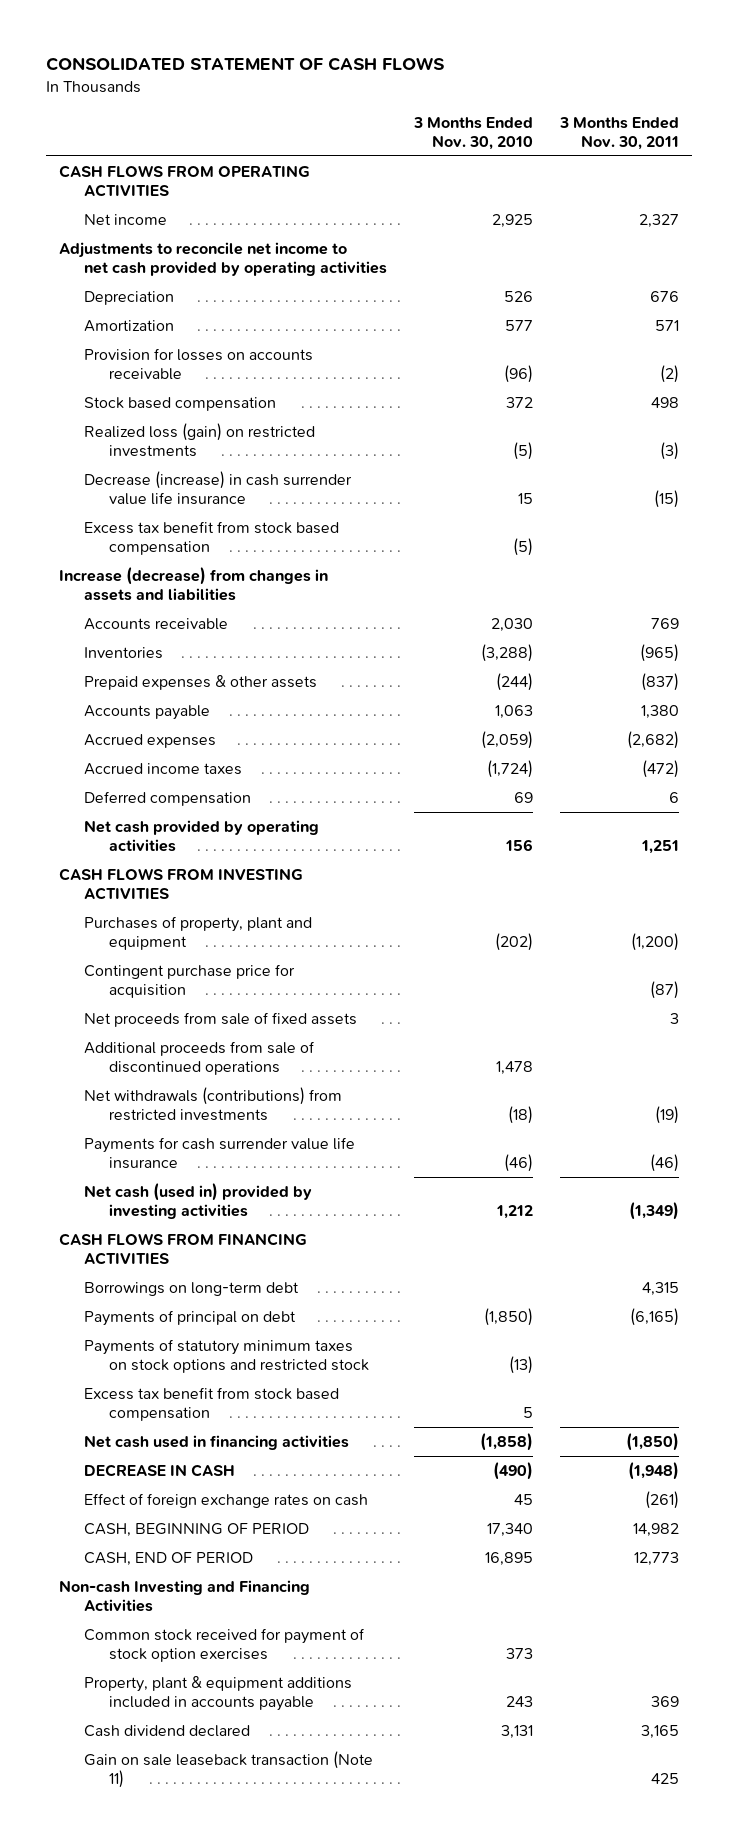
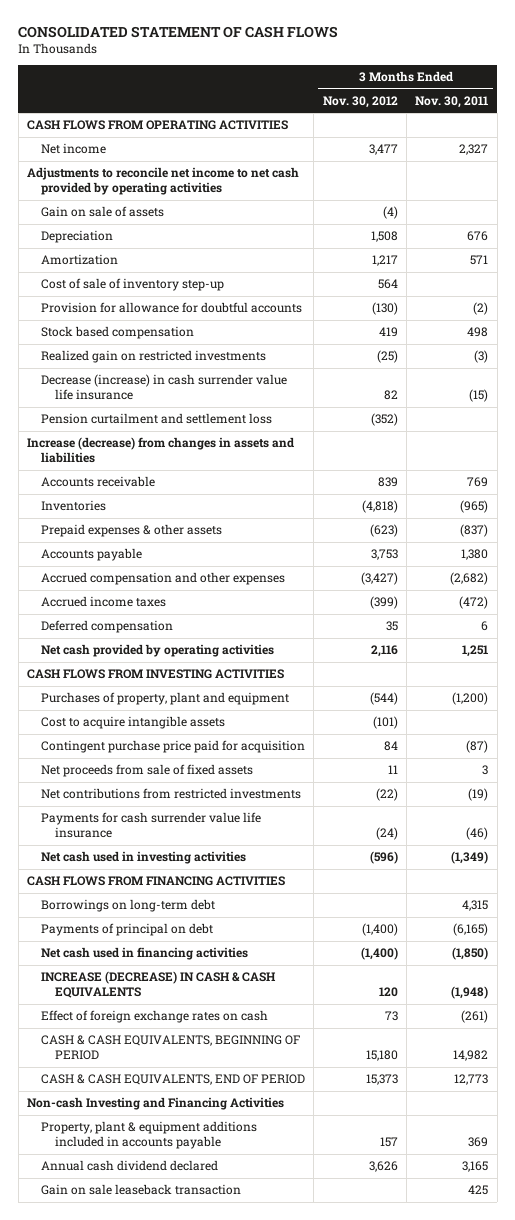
- | 3 Months Ended Nov. 30, 2010 | 3 Months Ended Nov. 30, 2011
+ | 3 Months Ended Nov. 30, 2012 | 3 Months Ended Nov. 30, 2011
+ Gain on sale of assets | (4) |
- Provision for losses on accounts receivable | (96) | (2)
+ Cost of sale of inventory step-up | 564 |
+ Provision for allowance for doubtful accounts | (130) | (2)
- Realized loss (gain) on restricted investments | (5) | (3)
+ Realized gain on restricted investments | (25) | (3)
- Excess tax benefit from stock based compensation | (5) |
+ Pension curtailment and settlement loss | (352) |
- Accrued expenses | (2,059) | (2,682)
+ Accrued compensation and other expenses | (3,427) | (2,682)
- Contingent purchase price for acquisition | | (87)
+ Cost to acquire intangible assets | (101) |
+ Contingent purchase price paid for acquisition | 84 | (87)
- Additional proceeds from sale of discontinued operations | 1,478 |
- Net withdrawals (contributions) from restricted investments | (18) | (19)
+ Net contributions from restricted investments | (22) | (19)
- Net cash (used in) provided by investing activities | 1,212 | (1,349)
+ Net cash used in investing activities | (596) | (1,349)
- Payments of statutory minimum taxes on stock options and restricted stock | (13) |
- Excess tax benefit from stock based compensation | 5 |
- DECREASE IN CASH | (490) | (1,948)
+ INCREASE (DECREASE) IN CASH & CASH EQUIVALENTS | 120 | (1,948)
- CASH, BEGINNING OF PERIOD | 17,340 | 14,982
- CASH, END OF PERIOD | 16,895 | 12,773
+ CASH & CASH EQUIVALENTS, BEGINNING OF PERIOD | 15,180 | 14,982
+ CASH & CASH EQUIVALENTS, END OF PERIOD | 15,373 | 12,773
- Common stock received for payment of stock option exercises | 373 |
- Cash dividend declared | 3,131 | 3,165
- Gain on sale leaseback transaction (Note 11) | | 425
+ Annual cash dividend declared | 3,626 | 3,165
+ Gain on sale leaseback transaction | | 425

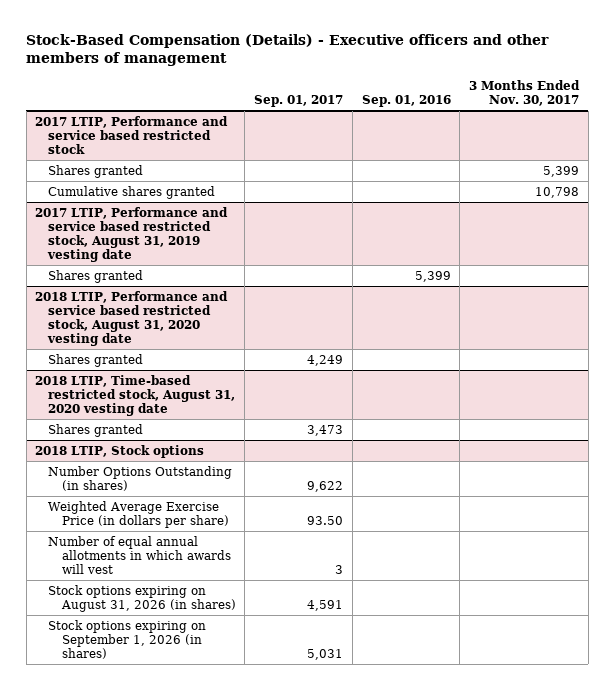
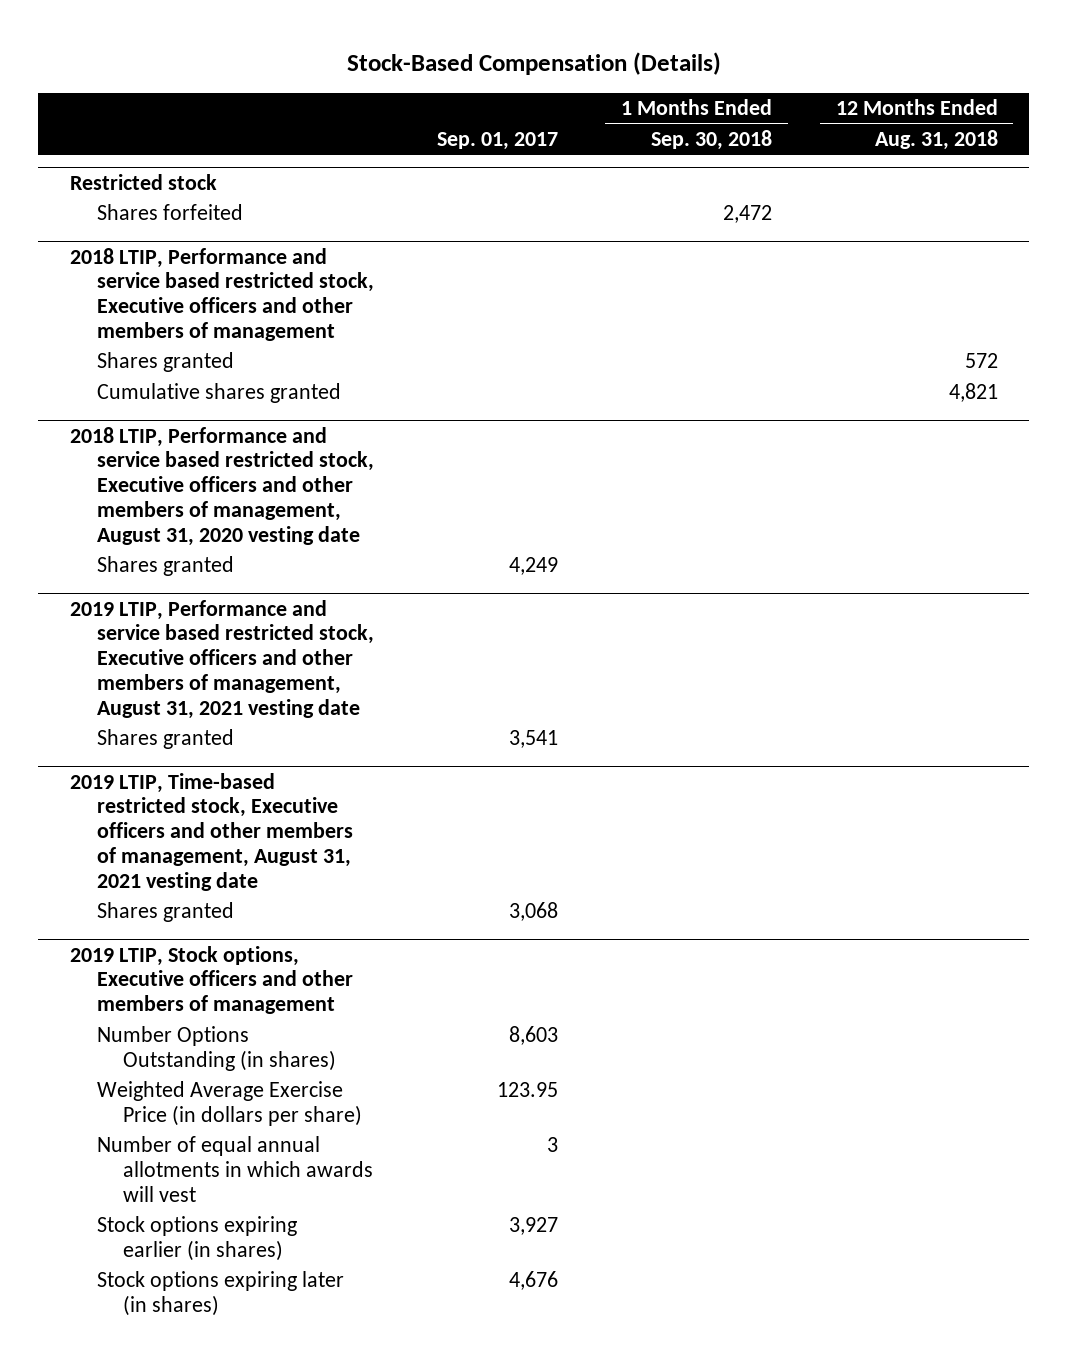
- Stock-Based Compensation (Details) - Executive officers and other members of management
+ Stock-Based Compensation (Details)
- | Sep. 01, 2017 | Sep. 01, 2016 | 3 Months Ended Nov. 30, 2017
+ | Sep. 01, 2017 | 1 Months Ended Sep. 30, 2018 | 12 Months Ended Aug. 31, 2018
- 2017 LTIP, Performance and service based restricted stock
+ Restricted stock
+ Shares forfeited | | 2,472 |
+ 2018 LTIP, Performance and service based restricted stock, Executive officers and other members of management
- 2017 LTIP, Performance and service based restricted stock, August 31, 2019 vesting date
- Shares granted | | 5,399 |
- 2018 LTIP, Performance and service based restricted stock, August 31, 2020 vesting date
+ 2018 LTIP, Performance and service based restricted stock, Executive officers and other members of management, August 31, 2020 vesting date
- 2018 LTIP, Time-based restricted stock, August 31, 2020 vesting date
- Shares granted | 3,473 | |
- 2018 LTIP, Stock options
- Number Options Outstanding (in shares) | 9,622 | |
- Weighted Average Exercise Price (in dollars per share) | 93.50 | |
+ 2019 LTIP, Performance and service based restricted stock, Executive officers and other members of management, August 31, 2021 vesting date
+ Shares granted | 3,541 | |
+ 2019 LTIP, Time-based restricted stock, Executive officers and other members of management, August 31, 2021 vesting date
+ Shares granted | 3,068 | |
+ 2019 LTIP, Stock options, Executive officers and other members of management
+ Number Options Outstanding (in shares) | 8,603 | |
+ Weighted Average Exercise Price (in dollars per share) | 123.95 | |
- Stock options expiring on August 31, 2026 (in shares) | 4,591 | |
- Stock options expiring on September 1, 2026 (in shares) | 5,031 | |
+ Stock options expiring earlier (in shares) | 3,927 | |
+ Stock options expiring later (in shares) | 4,676 | |

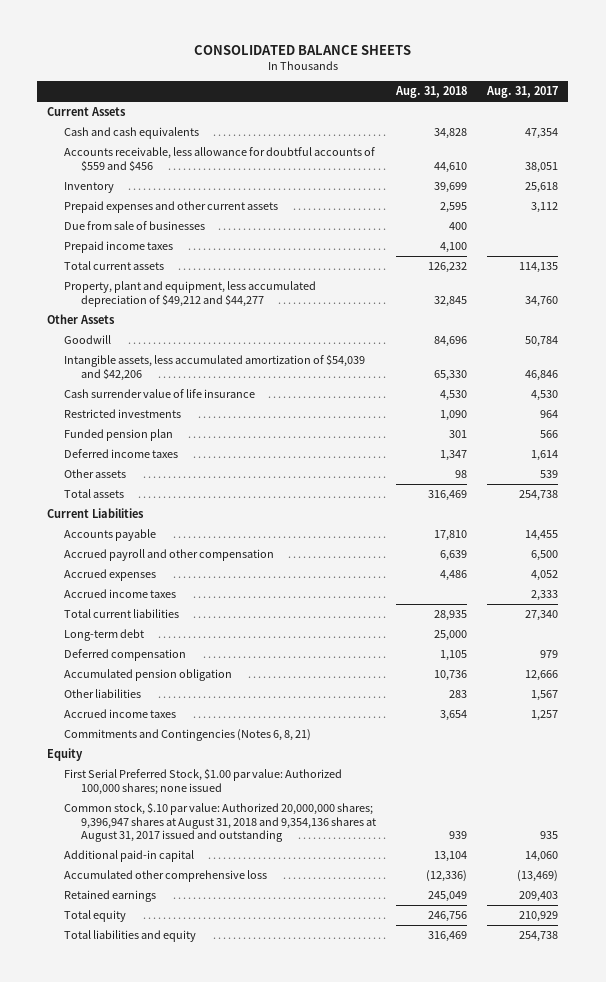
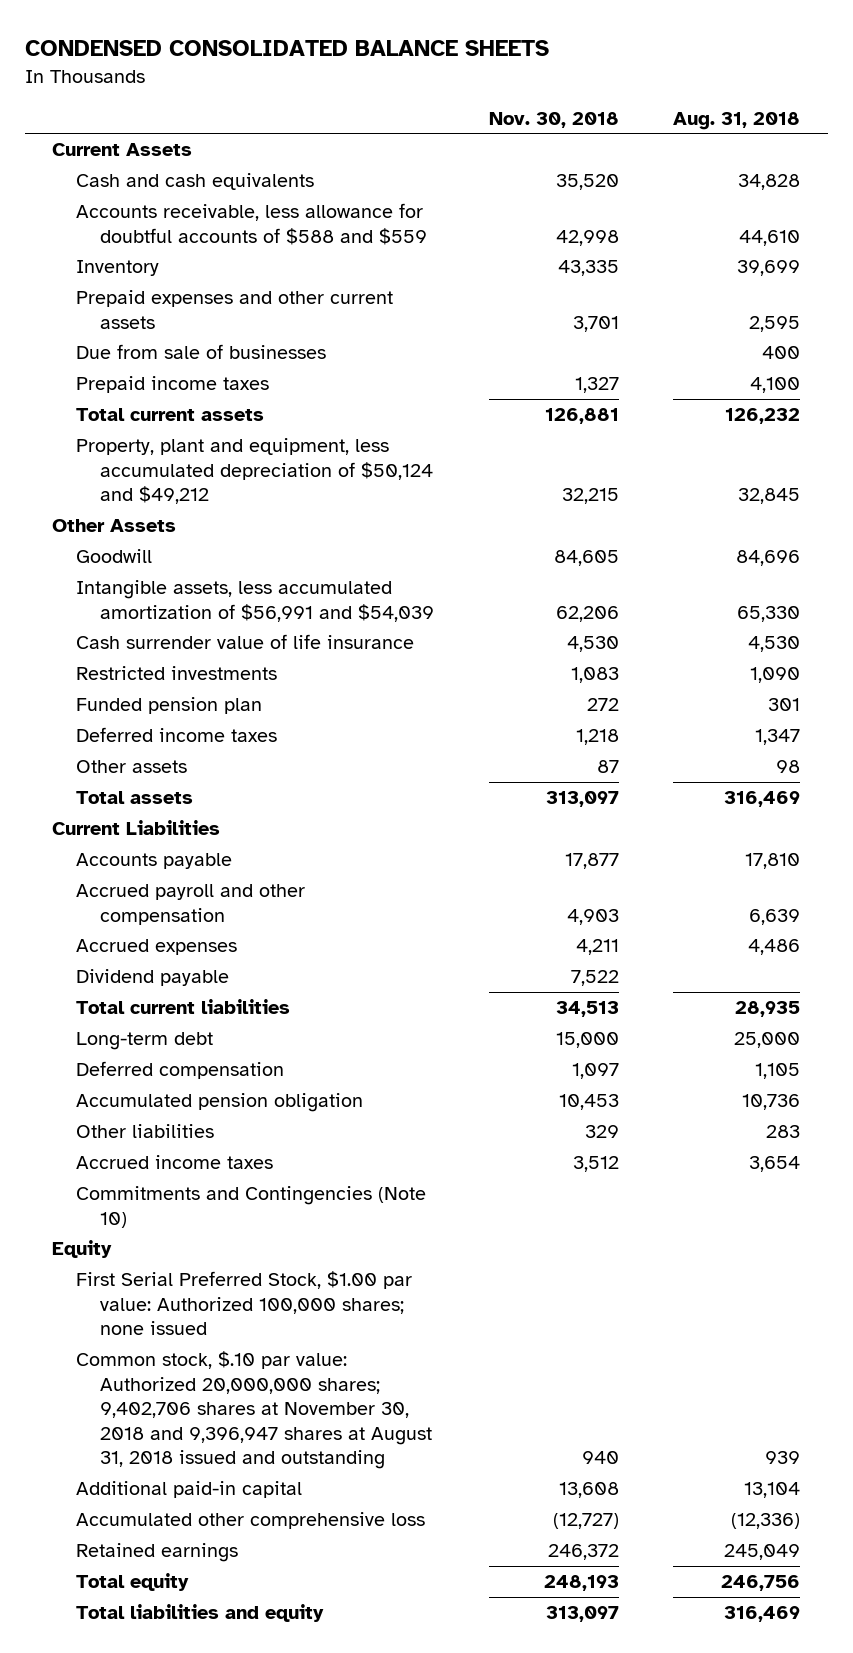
- CONSOLIDATED BALANCE SHEETS
+ CONDENSED CONSOLIDATED BALANCE SHEETS
- | Aug. 31, 2018 | Aug. 31, 2017
+ | Nov. 30, 2018 | Aug. 31, 2018
- Accounts receivable, less allowance for doubtful accounts of $559 and $456 | 44,610 | 38,051
+ Accounts receivable, less allowance for doubtful accounts of $588 and $559 | 42,998 | 44,610
- Property, plant and equipment, less accumulated depreciation of $49,212 and $44,277 | 32,845 | 34,760
+ Property, plant and equipment, less accumulated depreciation of $50,124 and $49,212 | 32,215 | 32,845
- Intangible assets, less accumulated amortization of $54,039 and $42,206 | 65,330 | 46,846
+ Intangible assets, less accumulated amortization of $56,991 and $54,039 | 62,206 | 65,330
- Accrued income taxes | | 2,333
+ Dividend payable | 7,522 |
- Commitments and Contingencies (Notes 6, 8, 21)
+ Commitments and Contingencies (Note 10)
- Common stock, $.10 par value: Authorized 20,000,000 shares; 9,396,947 shares at August 31, 2018 and 9,354,136 shares at August 31, 2017 issued and outstanding | 939 | 935
+ Common stock, $.10 par value: Authorized 20,000,000 shares; 9,402,706 shares at November 30, 2018 and 9,396,947 shares at August 31, 2018 issued and outstanding | 940 | 939

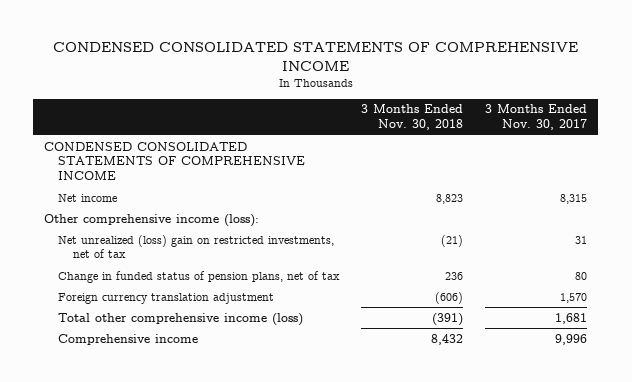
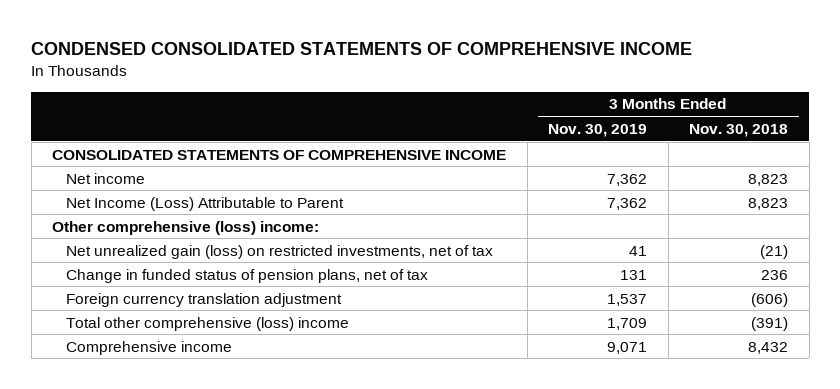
- | 3 Months Ended Nov. 30, 2018 | 3 Months Ended Nov. 30, 2017
+ | 3 Months Ended Nov. 30, 2019 | 3 Months Ended Nov. 30, 2018
- CONDENSED CONSOLIDATED STATEMENTS OF COMPREHENSIVE INCOME
+ CONSOLIDATED STATEMENTS OF COMPREHENSIVE INCOME
- Other comprehensive income (loss):
- Net unrealized (loss) gain on restricted investments, net of tax | (21) | 31
+ Net Income (Loss) Attributable to Parent | 7,362 | 8,823
+ Other comprehensive (loss) income:
+ Net unrealized gain (loss) on restricted investments, net of tax | 41 | (21)
- Total other comprehensive income (loss) | (391) | 1,681
+ Total other comprehensive (loss) income | 1,709 | (391)

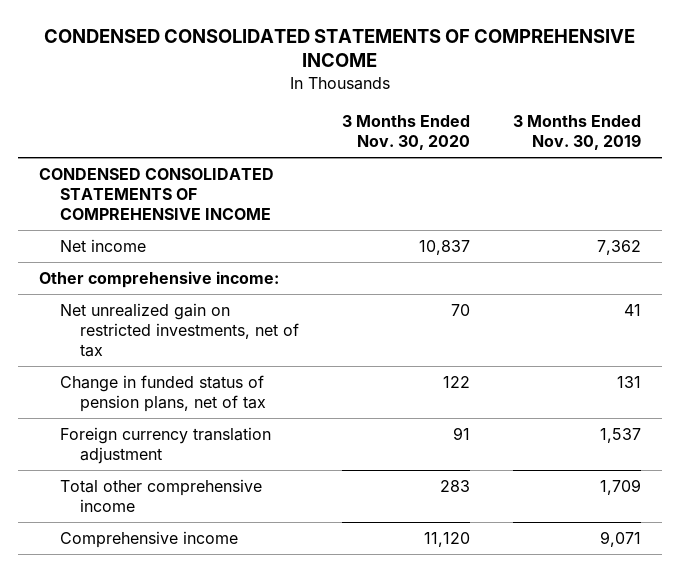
- | 3 Months Ended Nov. 30, 2019 | 3 Months Ended Nov. 30, 2018
+ | 3 Months Ended Nov. 30, 2020 | 3 Months Ended Nov. 30, 2019
- CONSOLIDATED STATEMENTS OF COMPREHENSIVE INCOME
+ CONDENSED CONSOLIDATED STATEMENTS OF COMPREHENSIVE INCOME
- Net Income (Loss) Attributable to Parent | 7,362 | 8,823
- Other comprehensive (loss) income:
- Net unrealized gain (loss) on restricted investments, net of tax | 41 | (21)
+ Other comprehensive income:
+ Net unrealized gain on restricted investments, net of tax | 70 | 41
- Total other comprehensive (loss) income | 1,709 | (391)
+ Total other comprehensive income | 283 | 1,709

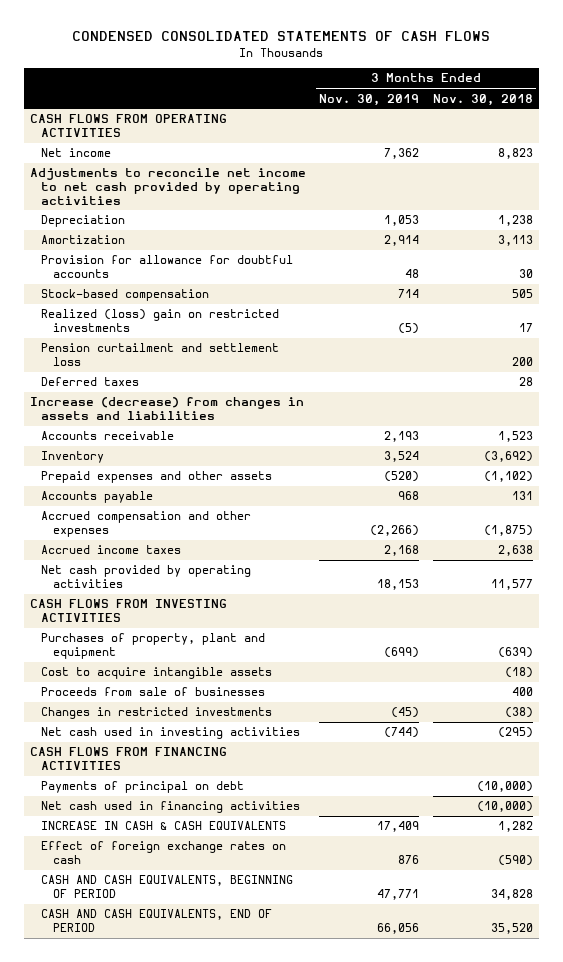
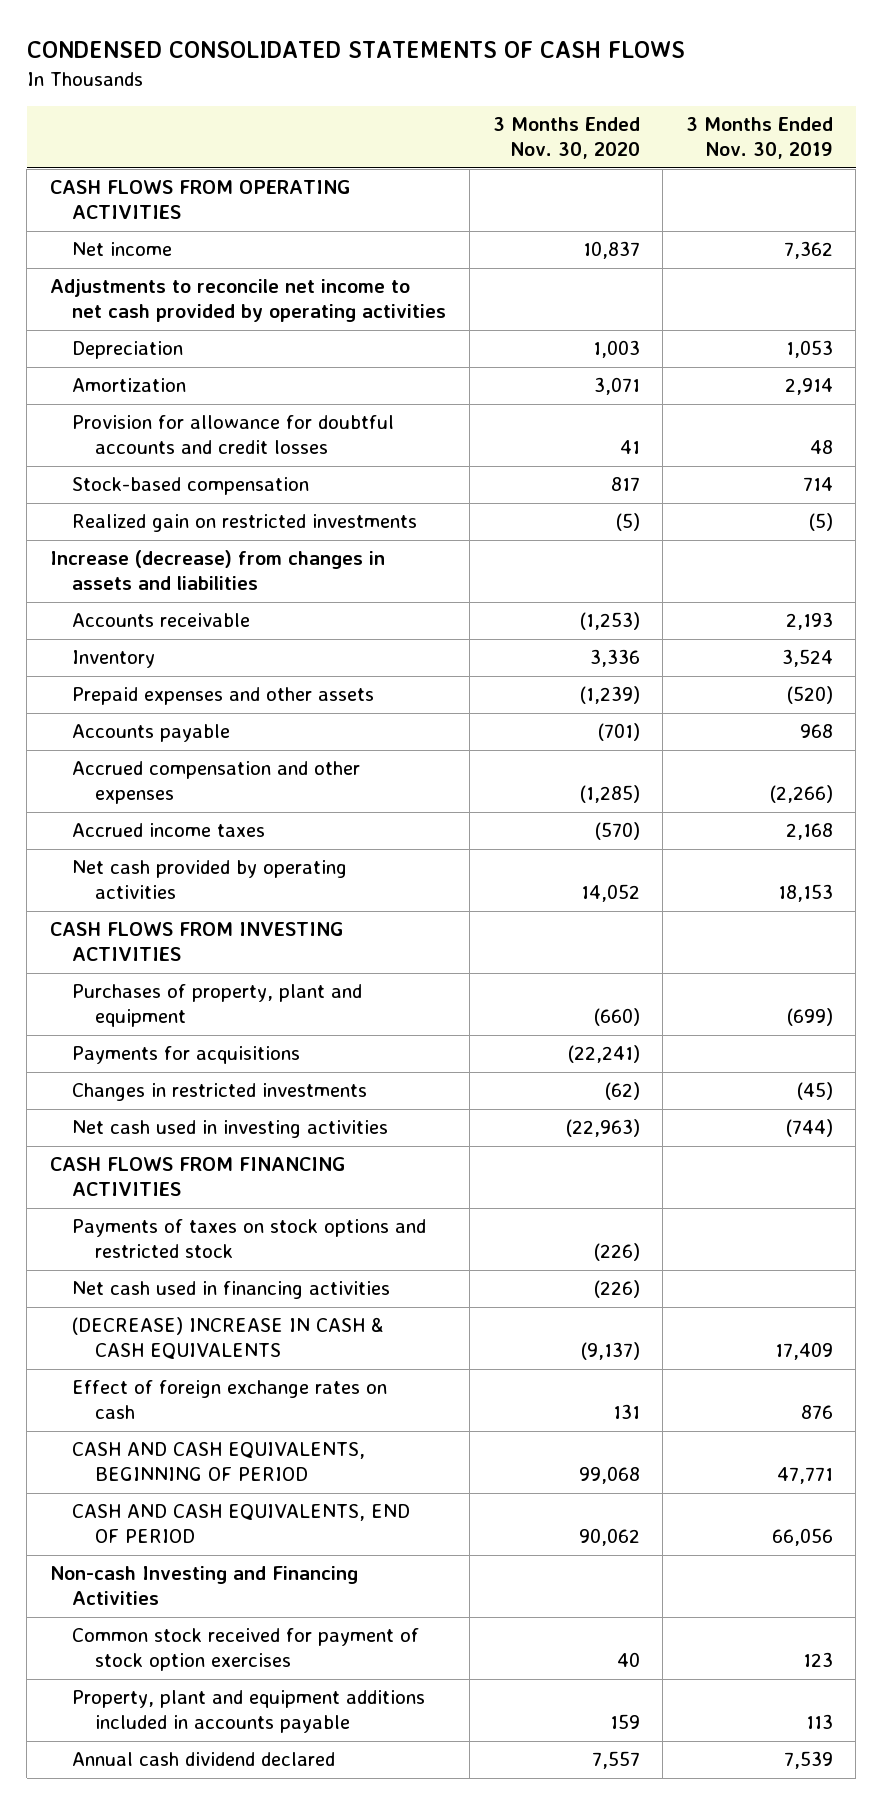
- | 3 Months Ended Nov. 30, 2019 | 3 Months Ended Nov. 30, 2018
+ | 3 Months Ended Nov. 30, 2020 | 3 Months Ended Nov. 30, 2019
- Provision for allowance for doubtful accounts | 48 | 30
+ Provision for allowance for doubtful accounts and credit losses | 41 | 48
- Realized (loss) gain on restricted investments | (5) | 17
- Pension curtailment and settlement loss | | 200
- Deferred taxes | | 28
+ Realized gain on restricted investments | (5) | (5)
- Cost to acquire intangible assets | | (18)
- Proceeds from sale of businesses | | 400
+ Payments for acquisitions | (22,241) |
- Payments of principal on debt | | (10,000)
+ Payments of taxes on stock options and restricted stock | (226) |
- INCREASE IN CASH & CASH EQUIVALENTS | 17,409 | 1,282
+ (DECREASE) INCREASE IN CASH & CASH EQUIVALENTS | (9,137) | 17,409
+ Non-cash Investing and Financing Activities
+ Common stock received for payment of stock option exercises | 40 | 123
+ Property, plant and equipment additions included in accounts payable | 159 | 113
+ Annual cash dividend declared | 7,557 | 7,539

